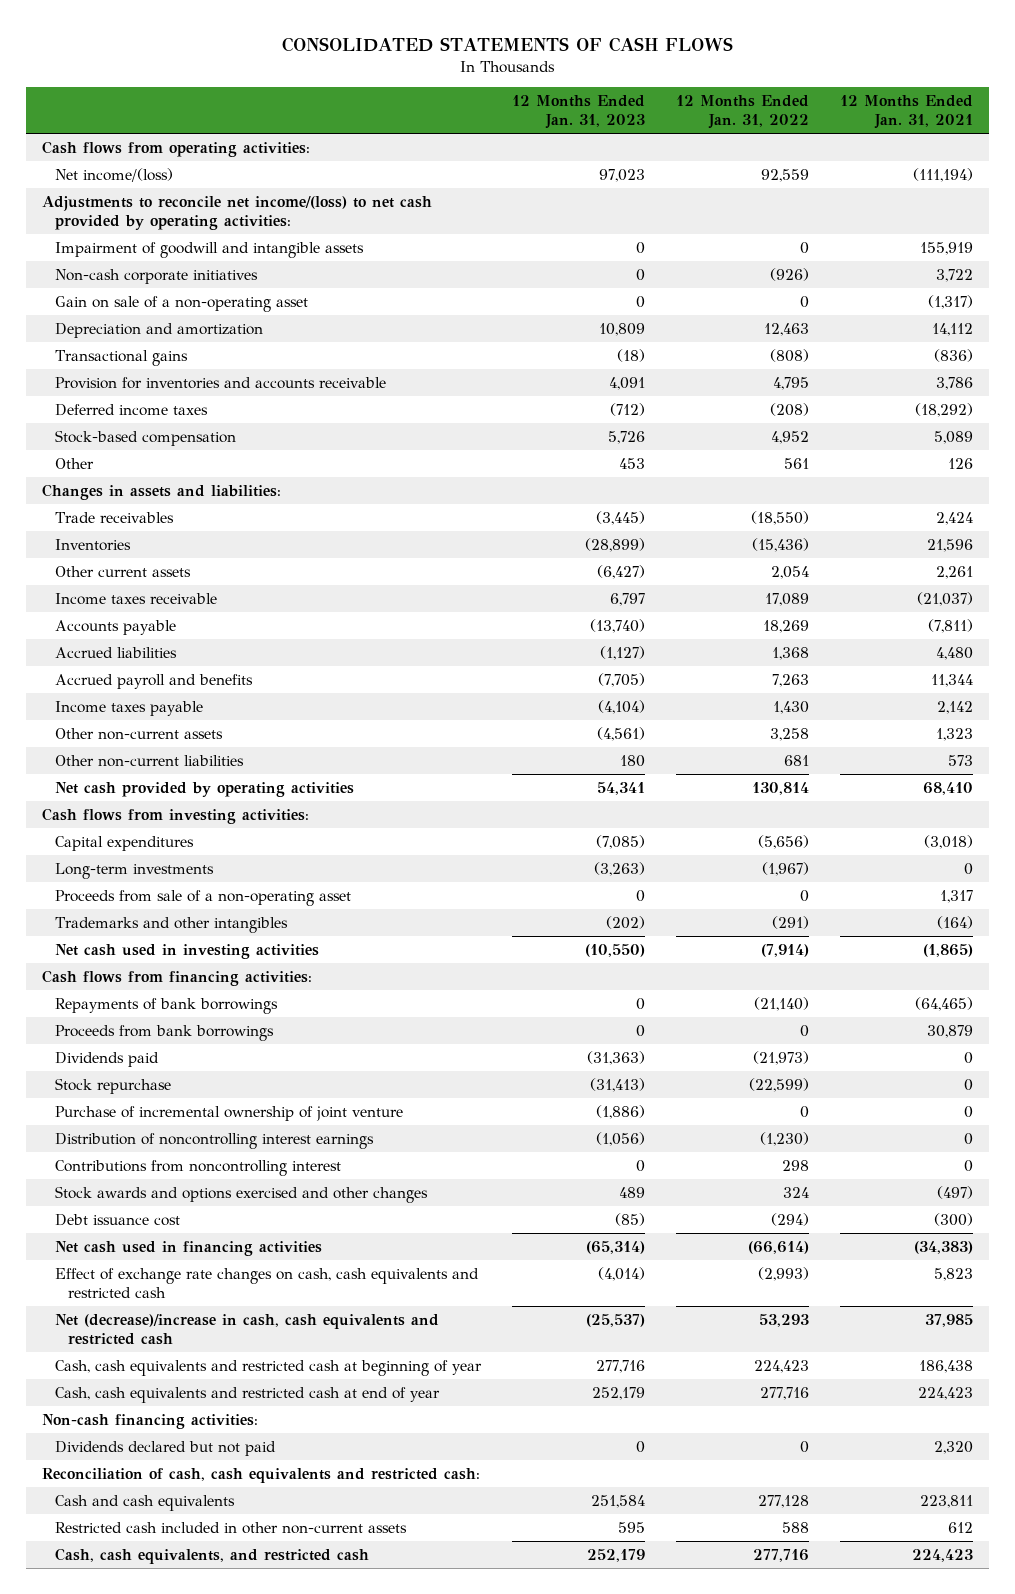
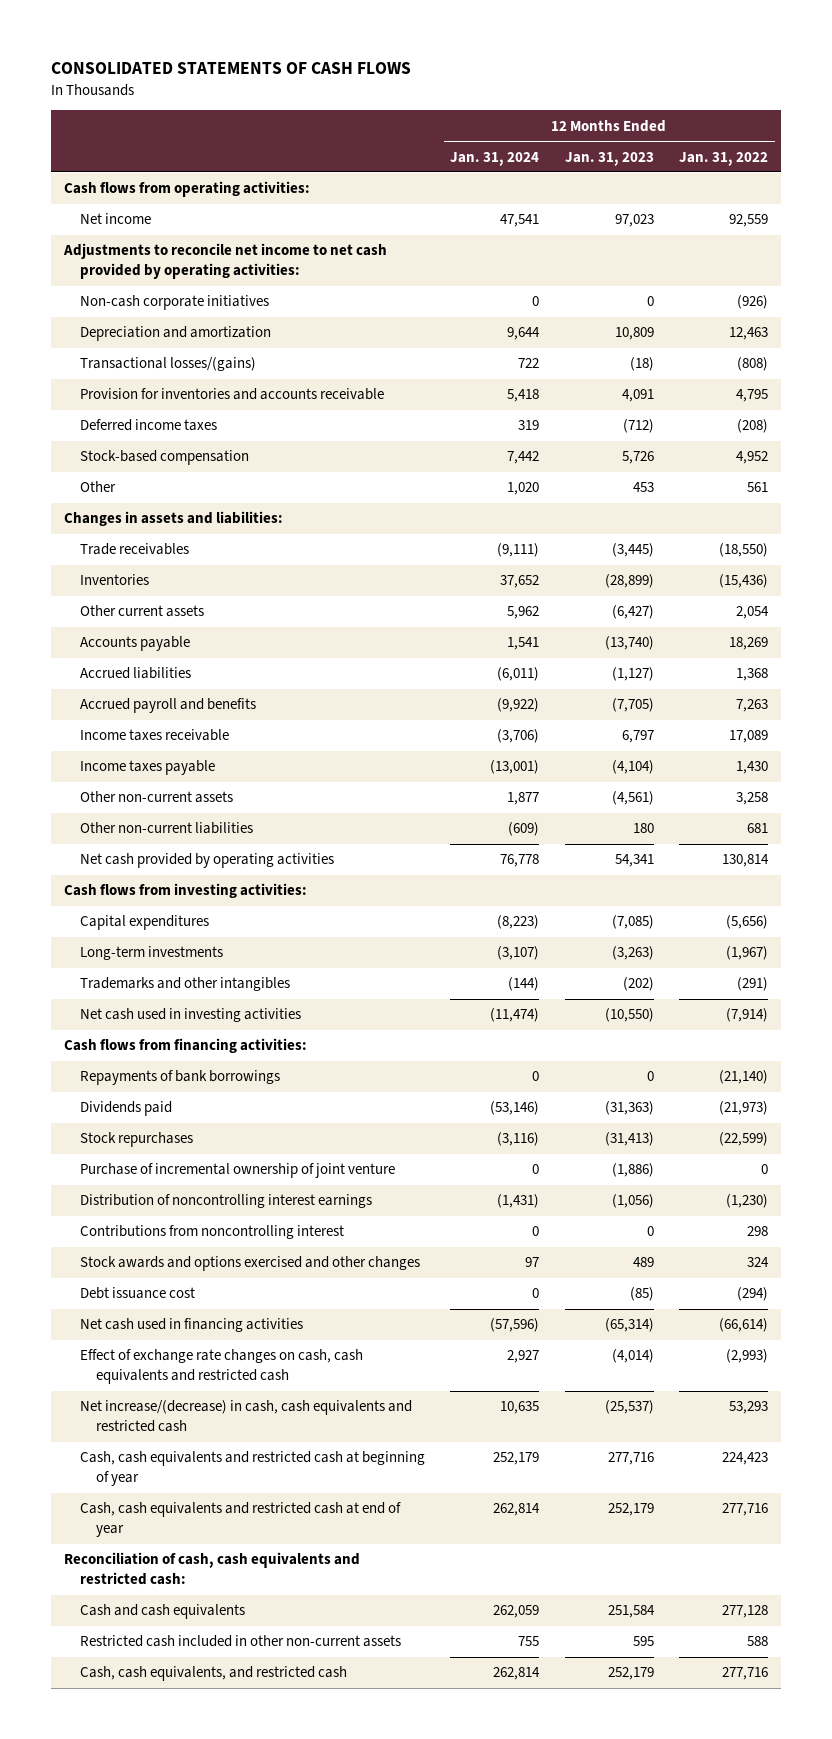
- | 12 Months Ended Jan. 31, 2023 | 12 Months Ended Jan. 31, 2022 | 12 Months Ended Jan. 31, 2021
+ | 12 Months Ended Jan. 31, 2024 | 12 Months Ended Jan. 31, 2023 | 12 Months Ended Jan. 31, 2022
- Net income/(loss) | 97,023 | 92,559 | (111,194)
- Adjustments to reconcile net income/(loss) to net cash provided by operating activities:
- Impairment of goodwill and intangible assets | 0 | 0 | 155,919
+ Net income | 47,541 | 97,023 | 92,559
+ Adjustments to reconcile net income to net cash provided by operating activities:
- Gain on sale of a non-operating asset | 0 | 0 | (1,317)
- Transactional gains | (18) | (808) | (836)
+ Transactional losses/(gains) | 722 | (18) | (808)
moved down: Income taxes receivable | (3,706) | 6,797 | 17,089
- Proceeds from sale of a non-operating asset | 0 | 0 | 1,317
- Proceeds from bank borrowings | 0 | 0 | 30,879
- Stock repurchase | (31,413) | (22,599) | 0
+ Stock repurchases | (3,116) | (31,413) | (22,599)
- Net (decrease)/increase in cash, cash equivalents and restricted cash | (25,537) | 53,293 | 37,985
+ Net increase/(decrease) in cash, cash equivalents and restricted cash | 10,635 | (25,537) | 53,293
- Non-cash financing activities:
- Dividends declared but not paid | 0 | 0 | 2,320

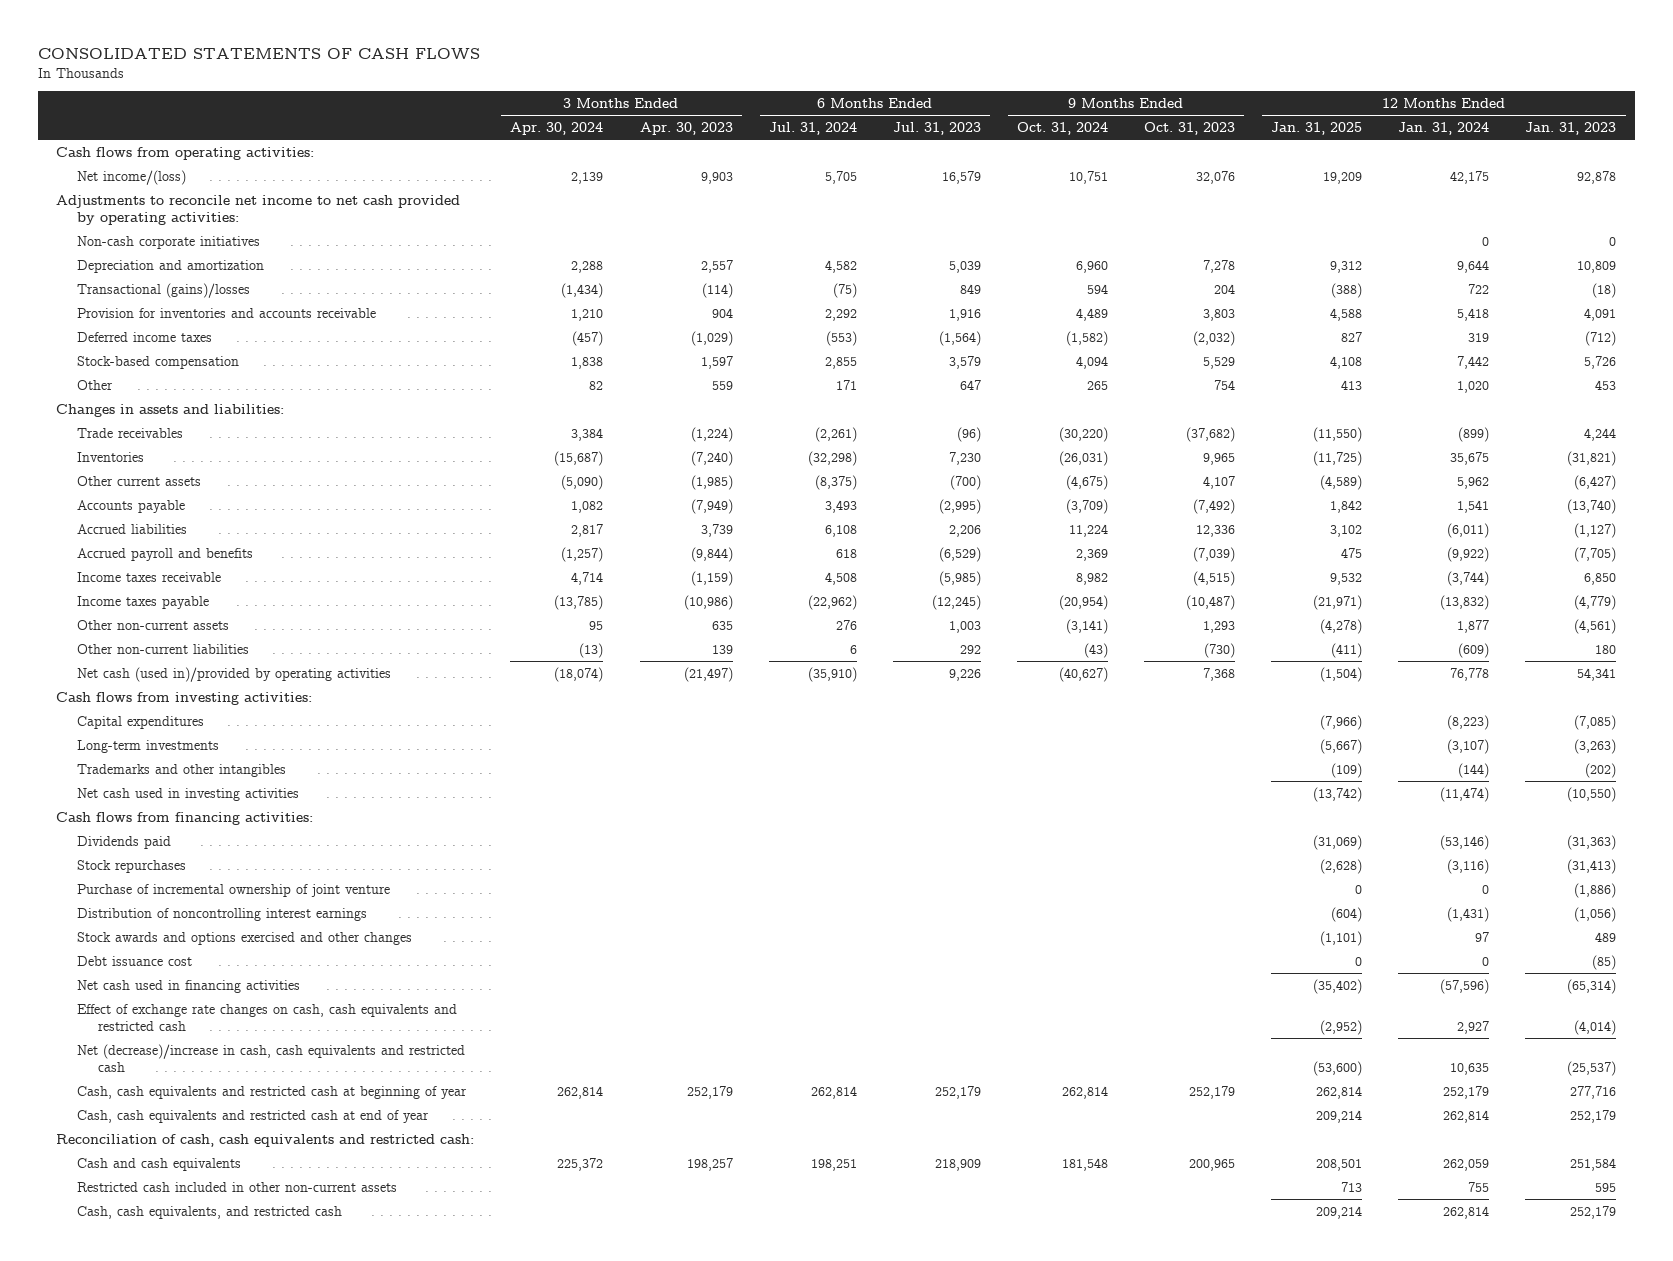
- | 12 Months Ended Jan. 31, 2024 | 12 Months Ended Jan. 31, 2023 | 12 Months Ended Jan. 31, 2022
+ | 3 Months Ended Apr. 30, 2024 | 3 Months Ended Apr. 30, 2023 | 6 Months Ended Jul. 31, 2024 | 6 Months Ended Jul. 31, 2023 | 9 Months Ended Oct. 31, 2024 | 9 Months Ended Oct. 31, 2023 | 12 Months Ended Jan. 31, 2025 | 12 Months Ended Jan. 31, 2024 | 12 Months Ended Jan. 31, 2023
- Net income | 47,541 | 97,023 | 92,559
+ Net income/(loss) | 2,139 | 9,903 | 5,705 | 16,579 | 10,751 | 32,076 | 19,209 | 42,175 | 92,878
- Transactional losses/(gains) | 722 | (18) | (808)
+ Transactional (gains)/losses | (1,434) | (114) | (75) | 849 | 594 | 204 | (388) | 722 | (18)
- Trade receivables | (9,111) | (3,445) | (18,550)
- Inventories | 37,652 | (28,899) | (15,436)
+ Trade receivables | 3,384 | (1,224) | (2,261) | (96) | (30,220) | (37,682) | (11,550) | (899) | 4,244
+ Inventories | (15,687) | (7,240) | (32,298) | 7,230 | (26,031) | 9,965 | (11,725) | 35,675 | (31,821)
- Income taxes receivable | (3,706) | 6,797 | 17,089
- Income taxes payable | (13,001) | (4,104) | 1,430
+ Income taxes receivable | 4,714 | (1,159) | 4,508 | (5,985) | 8,982 | (4,515) | 9,532 | (3,744) | 6,850
+ Income taxes payable | (13,785) | (10,986) | (22,962) | (12,245) | (20,954) | (10,487) | (21,971) | (13,832) | (4,779)
- Net cash provided by operating activities | 76,778 | 54,341 | 130,814
+ Net cash (used in)/provided by operating activities | (18,074) | (21,497) | (35,910) | 9,226 | (40,627) | 7,368 | (1,504) | 76,778 | 54,341
- Repayments of bank borrowings | 0 | 0 | (21,140)
- Contributions from noncontrolling interest | 0 | 0 | 298
- Net increase/(decrease) in cash, cash equivalents and restricted cash | 10,635 | (25,537) | 53,293
+ Net (decrease)/increase in cash, cash equivalents and restricted cash | | | | | | | (53,600) | 10,635 | (25,537)

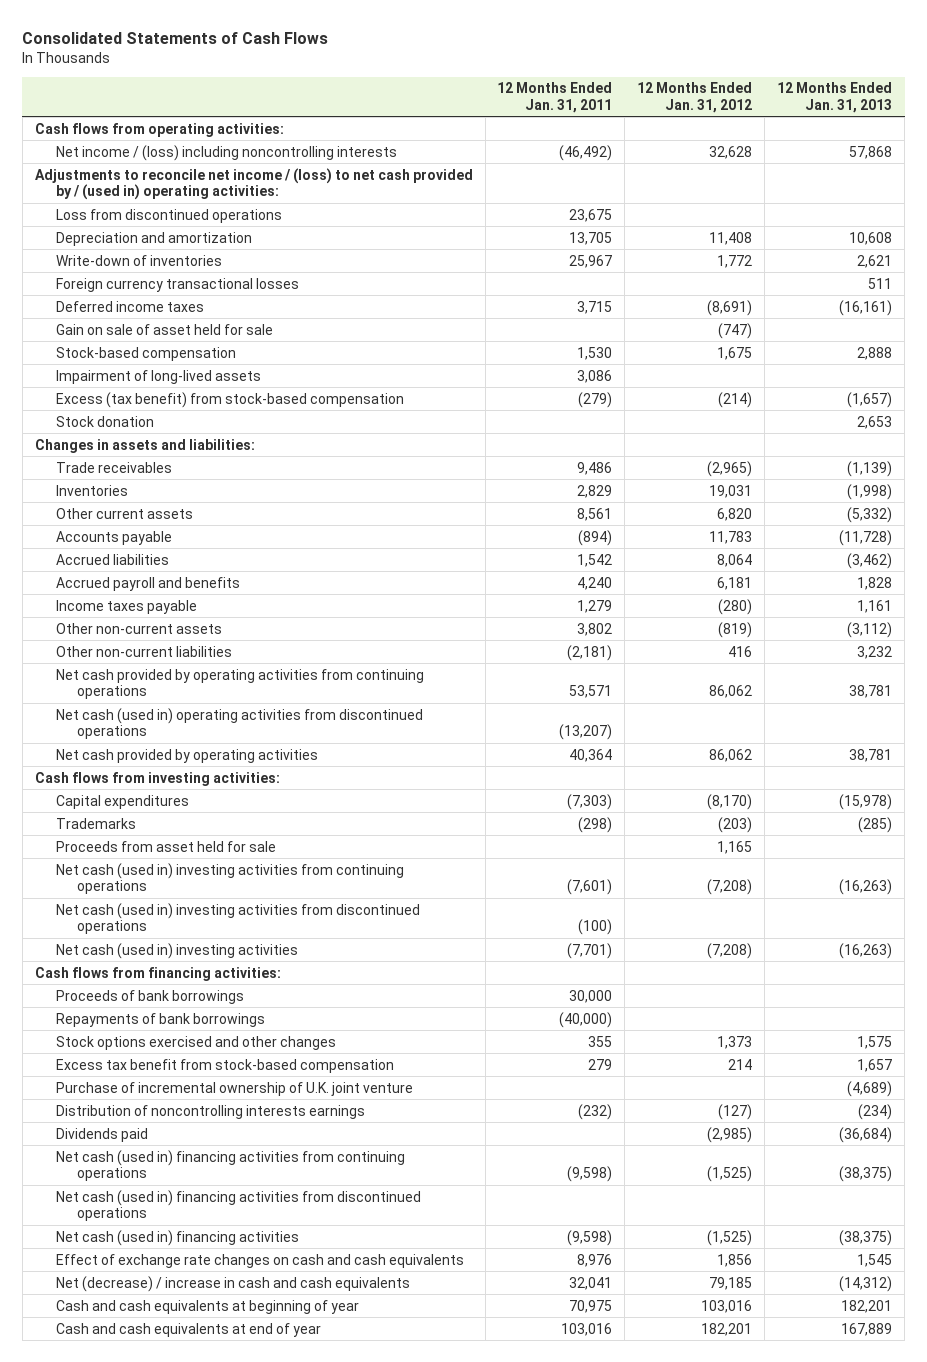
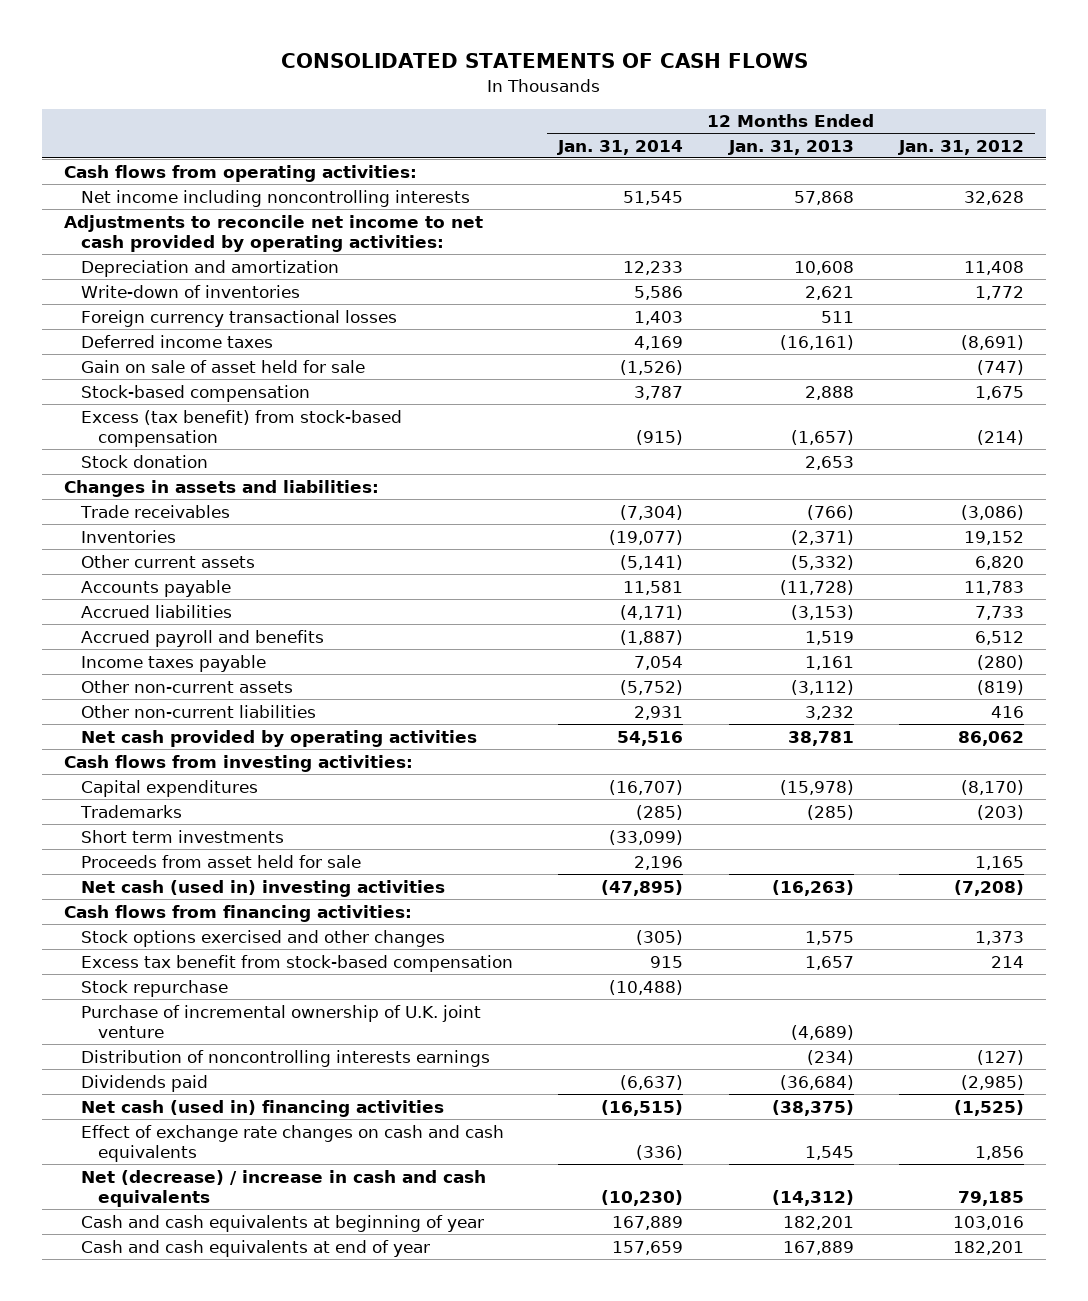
- Consolidated Statements of Cash Flows
+ CONSOLIDATED STATEMENTS OF CASH FLOWS
- | 12 Months Ended Jan. 31, 2011 | 12 Months Ended Jan. 31, 2012 | 12 Months Ended Jan. 31, 2013
+ | 12 Months Ended Jan. 31, 2014 | 12 Months Ended Jan. 31, 2013 | 12 Months Ended Jan. 31, 2012
- Net income / (loss) including noncontrolling interests | (46,492) | 32,628 | 57,868
- Adjustments to reconcile net income / (loss) to net cash provided by / (used in) operating activities:
- Loss from discontinued operations | 23,675 | |
+ Net income including noncontrolling interests | 51,545 | 57,868 | 32,628
+ Adjustments to reconcile net income to net cash provided by operating activities:
- Impairment of long-lived assets | 3,086 | |
- Trade receivables | 9,486 | (2,965) | (1,139)
- Inventories | 2,829 | 19,031 | (1,998)
+ Trade receivables | (7,304) | (766) | (3,086)
+ Inventories | (19,077) | (2,371) | 19,152
- Accrued liabilities | 1,542 | 8,064 | (3,462)
- Accrued payroll and benefits | 4,240 | 6,181 | 1,828
+ Accrued liabilities | (4,171) | (3,153) | 7,733
+ Accrued payroll and benefits | (1,887) | 1,519 | 6,512
- Net cash provided by operating activities from continuing operations | 53,571 | 86,062 | 38,781
- Net cash (used in) operating activities from discontinued operations | (13,207) | |
+ Short term investments | (33,099) | |
- Net cash (used in) investing activities from continuing operations | (7,601) | (7,208) | (16,263)
- Net cash (used in) investing activities from discontinued operations | (100) | |
- Proceeds of bank borrowings | 30,000 | |
- Repayments of bank borrowings | (40,000) | |
+ Stock repurchase | (10,488) | |
- Net cash (used in) financing activities from continuing operations | (9,598) | (1,525) | (38,375)
- Net cash (used in) financing activities from discontinued operations

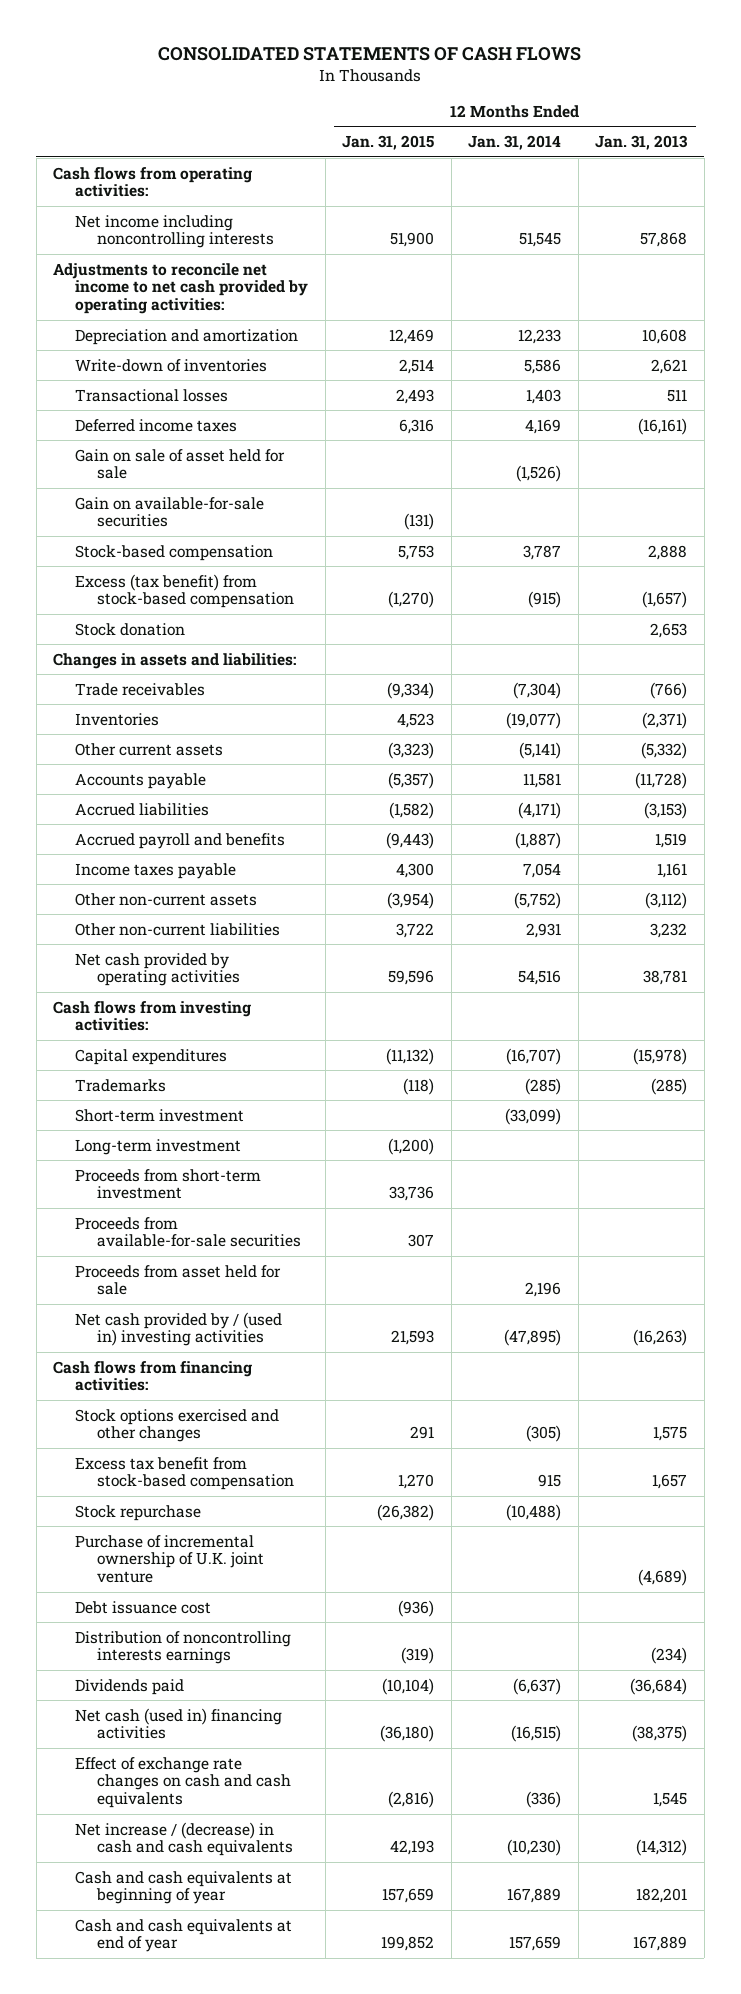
- | 12 Months Ended Jan. 31, 2014 | 12 Months Ended Jan. 31, 2013 | 12 Months Ended Jan. 31, 2012
+ | 12 Months Ended Jan. 31, 2015 | 12 Months Ended Jan. 31, 2014 | 12 Months Ended Jan. 31, 2013
- Foreign currency transactional losses | 1,403 | 511 |
+ Transactional losses | 2,493 | 1,403 | 511
+ Gain on available-for-sale securities | (131) | |
- Short term investments | (33,099) | |
+ Short-term investment | | (33,099) |
+ Long-term investment | (1,200) | |
+ Proceeds from short-term investment | 33,736 | |
+ Proceeds from available-for-sale securities | 307 | |
- Net cash (used in) investing activities | (47,895) | (16,263) | (7,208)
+ Net cash provided by / (used in) investing activities | 21,593 | (47,895) | (16,263)
+ Debt issuance cost | (936) | |
- Net (decrease) / increase in cash and cash equivalents | (10,230) | (14,312) | 79,185
+ Net increase / (decrease) in cash and cash equivalents | 42,193 | (10,230) | (14,312)

